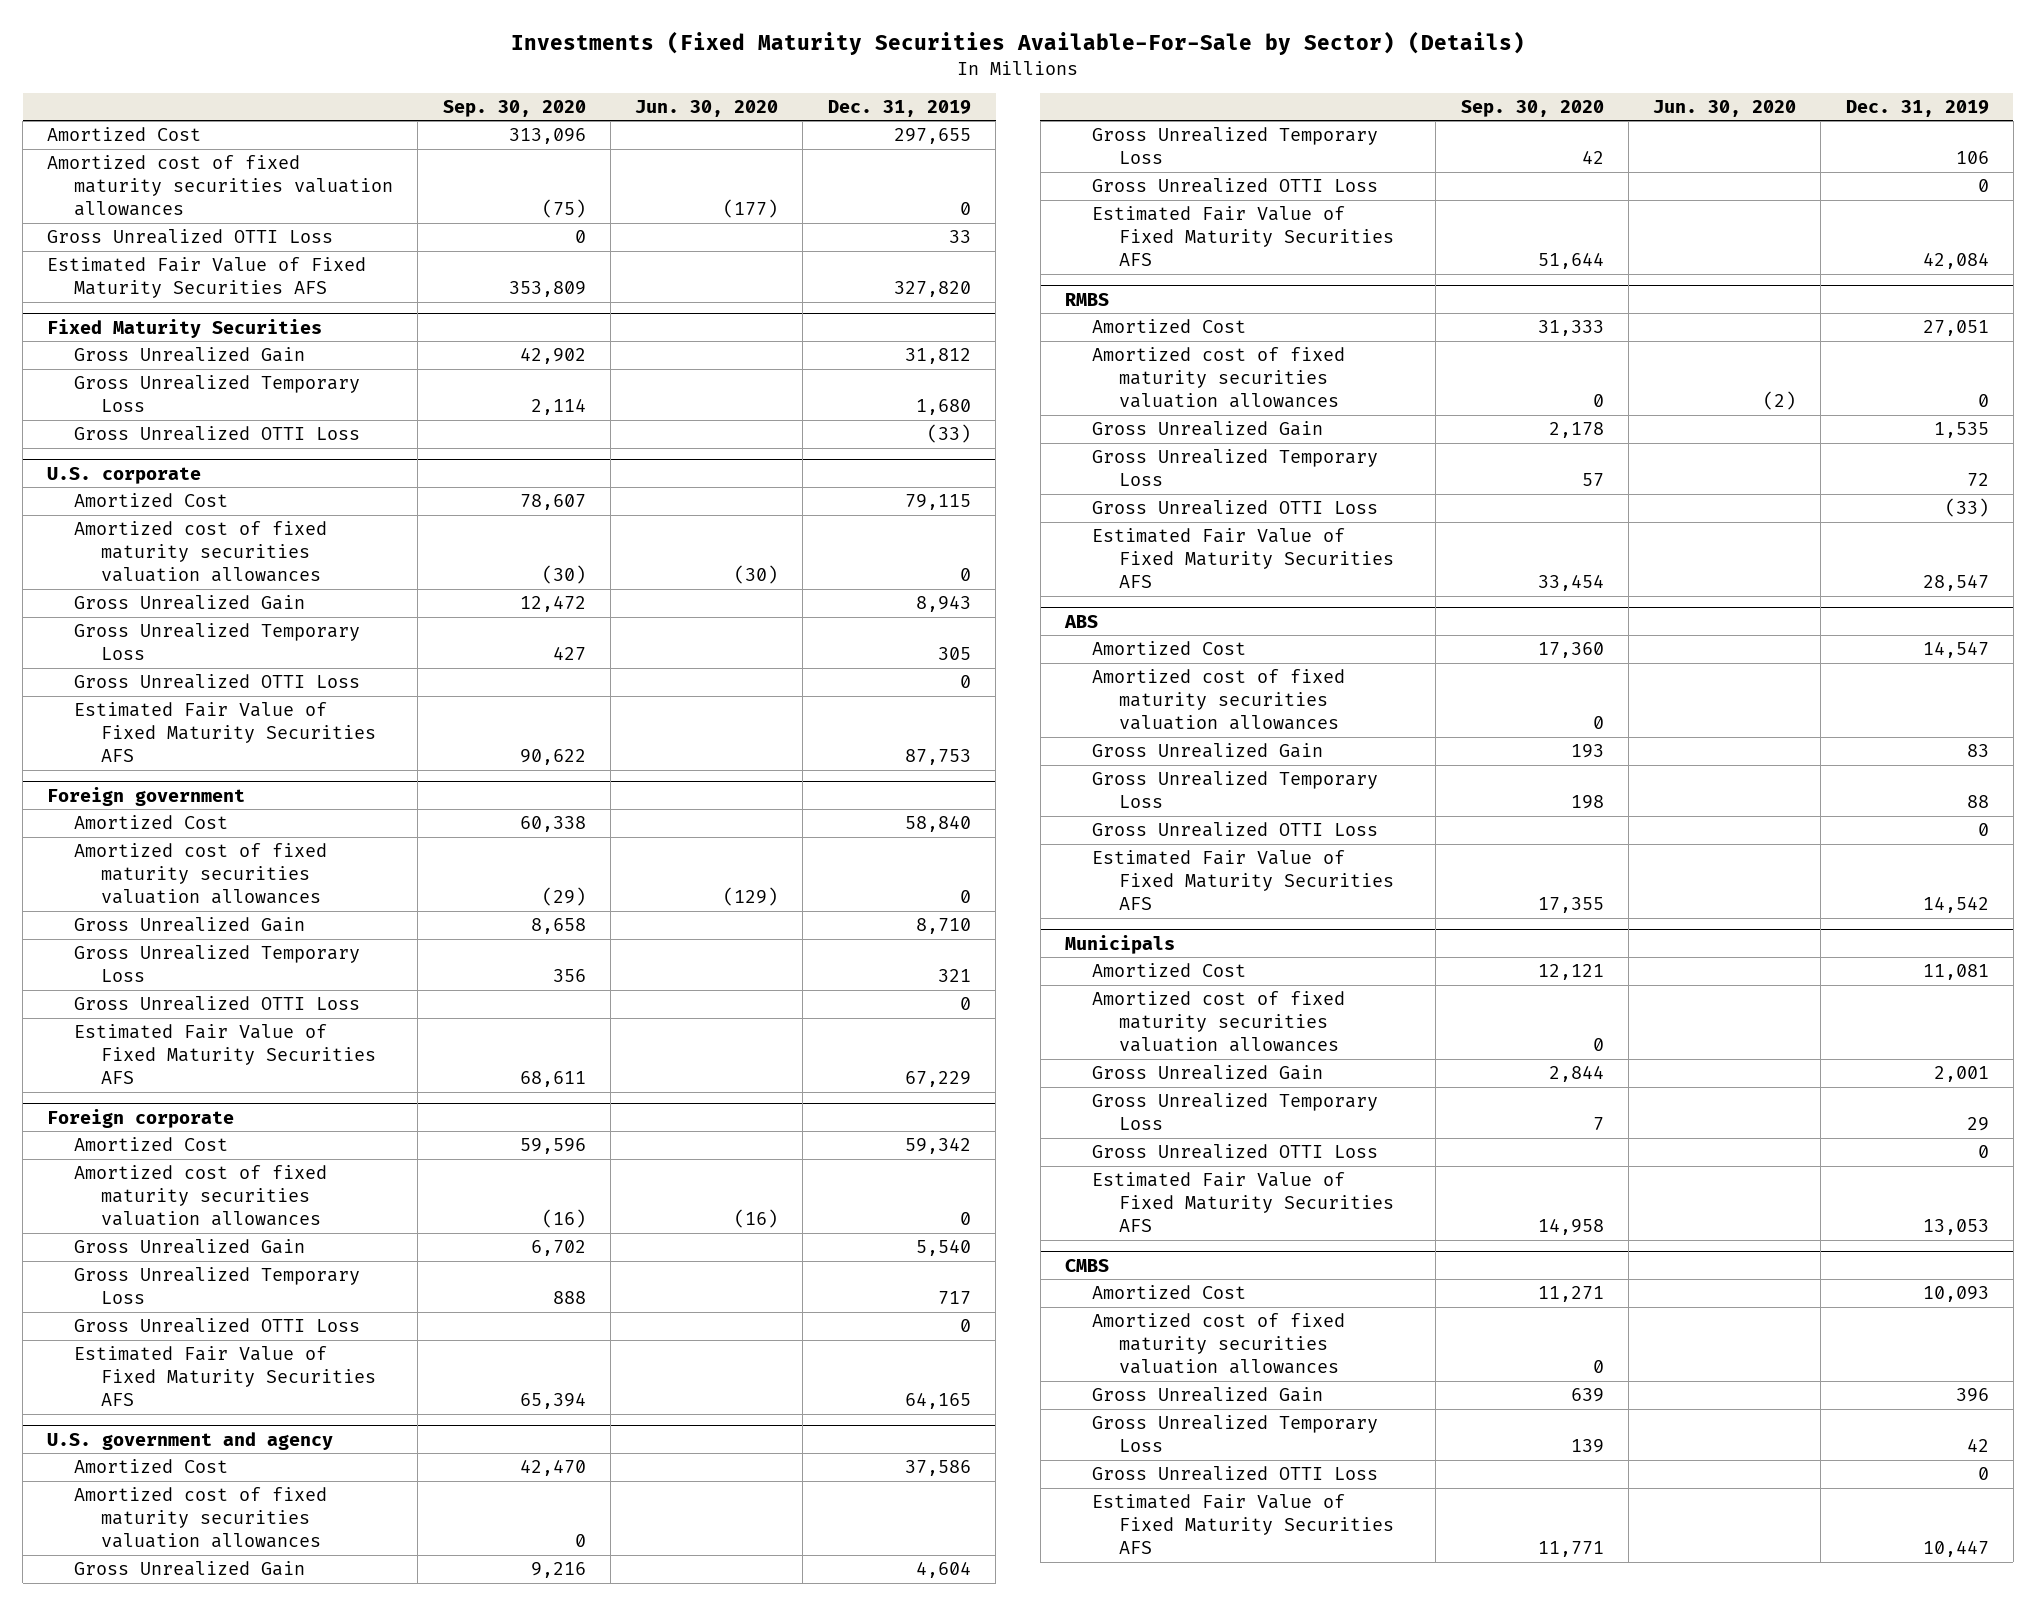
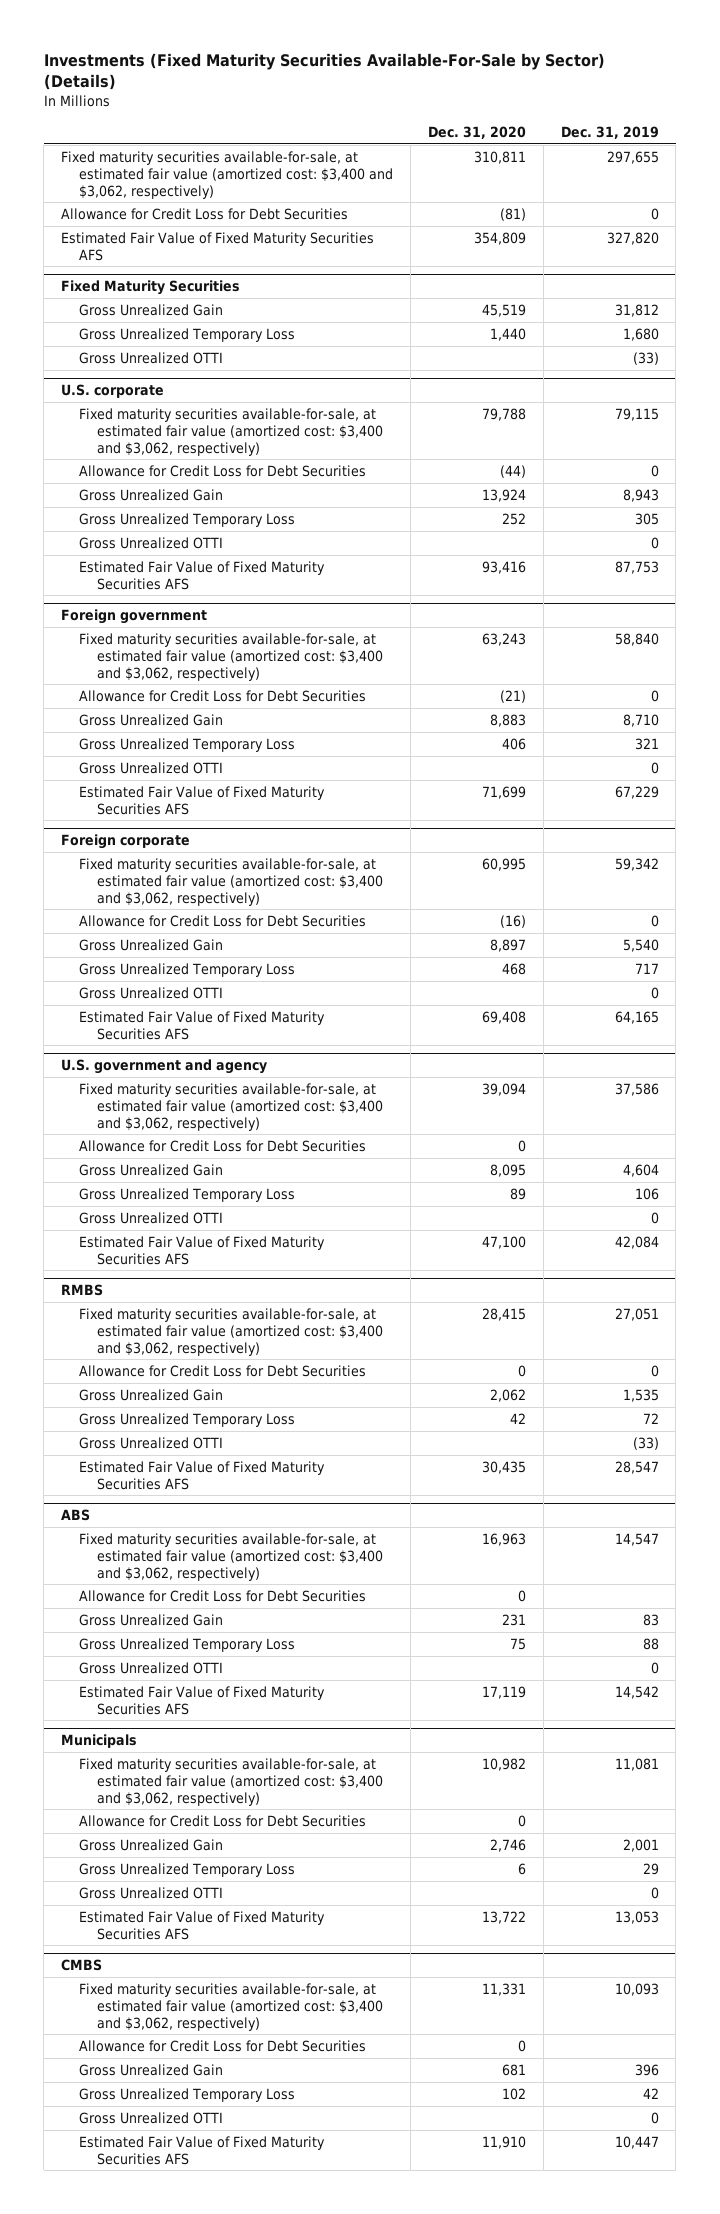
- | Sep. 30, 2020 | Jun. 30, 2020 | Dec. 31, 2019
+ | Dec. 31, 2020 | Dec. 31, 2019
- Amortized Cost | 313,096 | | 297,655
- Amortized cost of fixed maturity securities valuation allowances | (75) | (177) | 0
- Gross Unrealized OTTI Loss | 0 | | 33
+ Fixed maturity securities available-for-sale, at estimated fair value (amortized cost: $3,400 and $3,062, respectively) | 310,811 | 297,655
+ Allowance for Credit Loss for Debt Securities | (81) | 0
@ Fixed Maturity Securities
- Gross Unrealized OTTI Loss | | | (33)
+ Gross Unrealized OTTI | | (33)
@ U.S. corporate
- Amortized Cost | 78,607 | | 79,115
- Amortized cost of fixed maturity securities valuation allowances | (30) | (30) | 0
+ Fixed maturity securities available-for-sale, at estimated fair value (amortized cost: $3,400 and $3,062, respectively) | 79,788 | 79,115
+ Allowance for Credit Loss for Debt Securities | (44) | 0
- Gross Unrealized OTTI Loss | | | 0
+ Gross Unrealized OTTI | | 0
@ Foreign government
- Amortized Cost | 60,338 | | 58,840
- Amortized cost of fixed maturity securities valuation allowances | (29) | (129) | 0
+ Fixed maturity securities available-for-sale, at estimated fair value (amortized cost: $3,400 and $3,062, respectively) | 63,243 | 58,840
+ Allowance for Credit Loss for Debt Securities | (21) | 0
- Gross Unrealized OTTI Loss | | | 0
+ Gross Unrealized OTTI | | 0
@ Foreign corporate
- Amortized Cost | 59,596 | | 59,342
- Amortized cost of fixed maturity securities valuation allowances | (16) | (16) | 0
+ Fixed maturity securities available-for-sale, at estimated fair value (amortized cost: $3,400 and $3,062, respectively) | 60,995 | 59,342
+ Allowance for Credit Loss for Debt Securities | (16) | 0
- Gross Unrealized OTTI Loss | | | 0
+ Gross Unrealized OTTI | | 0
@ U.S. government and agency
- Amortized Cost | 42,470 | | 37,586
- Amortized cost of fixed maturity securities valuation allowances | 0 | |
+ Fixed maturity securities available-for-sale, at estimated fair value (amortized cost: $3,400 and $3,062, respectively) | 39,094 | 37,586
+ Allowance for Credit Loss for Debt Securities | 0 |
- Gross Unrealized OTTI Loss | | | 0
+ Gross Unrealized OTTI | | 0
@ RMBS
- Amortized Cost | 31,333 | | 27,051
- Amortized cost of fixed maturity securities valuation allowances | 0 | (2) | 0
+ Fixed maturity securities available-for-sale, at estimated fair value (amortized cost: $3,400 and $3,062, respectively) | 28,415 | 27,051
+ Allowance for Credit Loss for Debt Securities | 0 | 0
- Gross Unrealized OTTI Loss | | | (33)
+ Gross Unrealized OTTI | | (33)
@ ABS
- Amortized Cost | 17,360 | | 14,547
- Amortized cost of fixed maturity securities valuation allowances | 0 | |
+ Fixed maturity securities available-for-sale, at estimated fair value (amortized cost: $3,400 and $3,062, respectively) | 16,963 | 14,547
+ Allowance for Credit Loss for Debt Securities | 0 |
- Gross Unrealized OTTI Loss | | | 0
+ Gross Unrealized OTTI | | 0
@ Municipals
- Amortized Cost | 12,121 | | 11,081
- Amortized cost of fixed maturity securities valuation allowances | 0 | |
+ Fixed maturity securities available-for-sale, at estimated fair value (amortized cost: $3,400 and $3,062, respectively) | 10,982 | 11,081
+ Allowance for Credit Loss for Debt Securities | 0 |
- Gross Unrealized OTTI Loss | | | 0
+ Gross Unrealized OTTI | | 0
@ CMBS
- Amortized Cost | 11,271 | | 10,093
- Amortized cost of fixed maturity securities valuation allowances | 0 | |
+ Fixed maturity securities available-for-sale, at estimated fair value (amortized cost: $3,400 and $3,062, respectively) | 11,331 | 10,093
+ Allowance for Credit Loss for Debt Securities | 0 |
- Gross Unrealized OTTI Loss | | | 0
+ Gross Unrealized OTTI | | 0

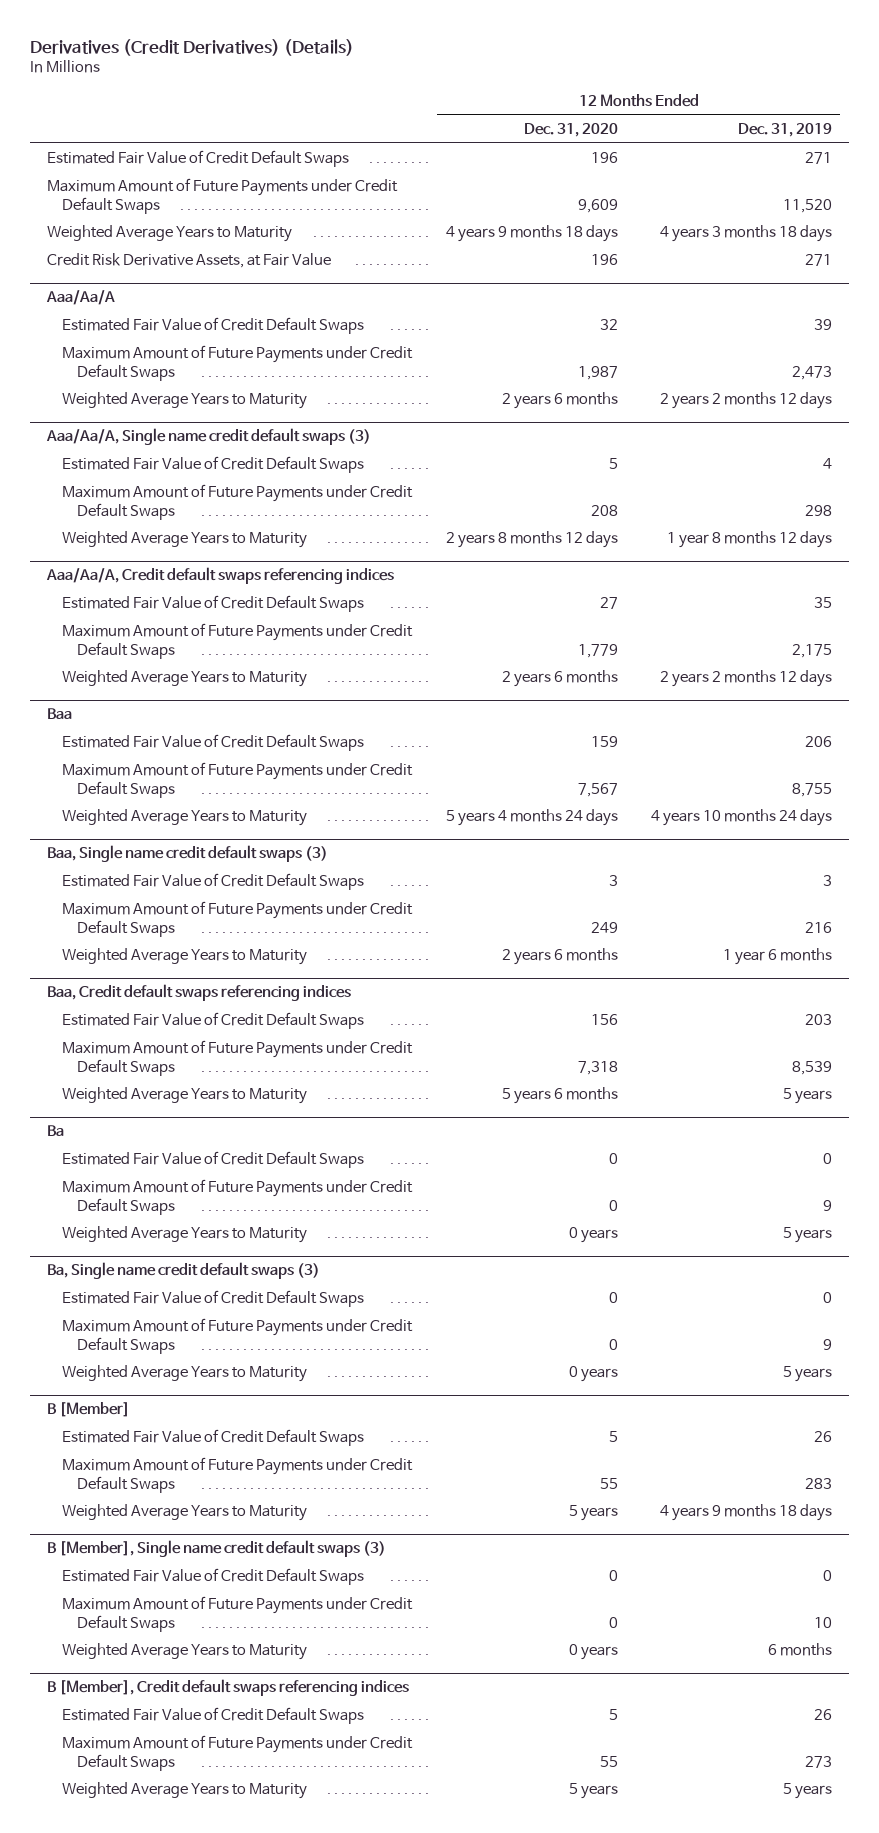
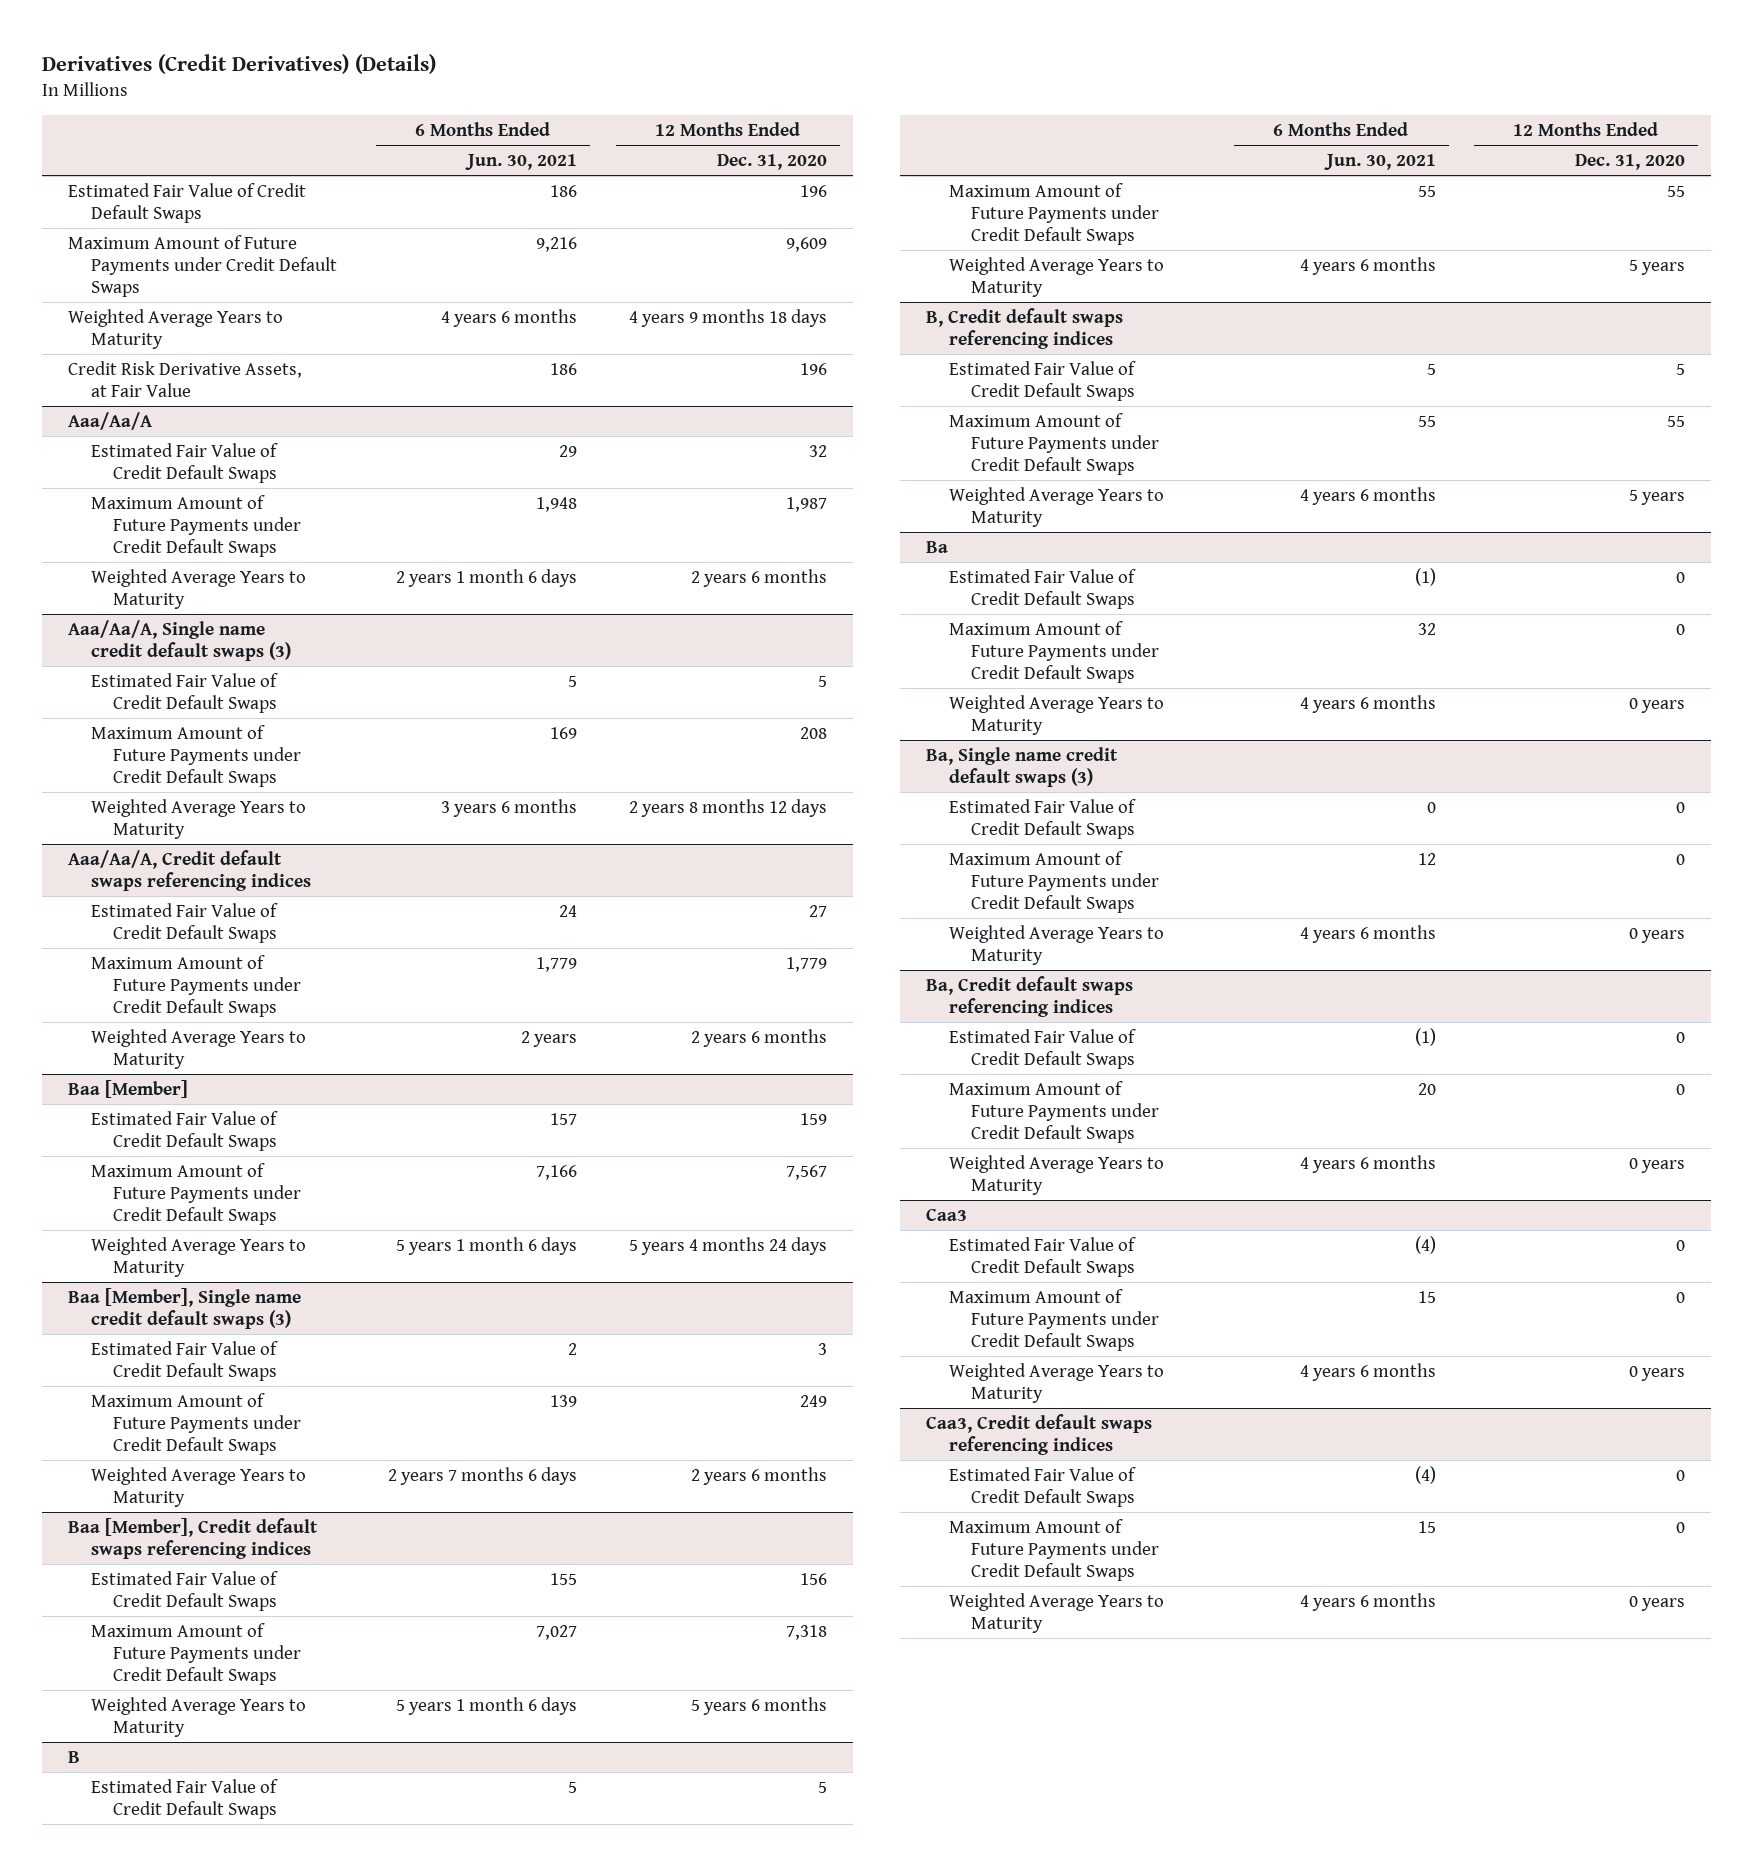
- | 12 Months Ended Dec. 31, 2020 | 12 Months Ended Dec. 31, 2019
+ | 6 Months Ended Jun. 30, 2021 | 12 Months Ended Dec. 31, 2020
- Baa
+ Baa [Member]
- Baa, Single name credit default swaps (3)
+ Baa [Member], Single name credit default swaps (3)
- Baa, Credit default swaps referencing indices
+ Baa [Member], Credit default swaps referencing indices
+ B
+ Estimated Fair Value of Credit Default Swaps | 5 | 5
+ Maximum Amount of Future Payments under Credit Default Swaps | 55 | 55
+ Weighted Average Years to Maturity | 4 years 6 months | 5 years
+ B, Credit default swaps referencing indices
+ Estimated Fair Value of Credit Default Swaps | 5 | 5
+ Maximum Amount of Future Payments under Credit Default Swaps | 55 | 55
+ Weighted Average Years to Maturity | 4 years 6 months | 5 years
- B [Member]
- Estimated Fair Value of Credit Default Swaps | 5 | 26
- Maximum Amount of Future Payments under Credit Default Swaps | 55 | 283
- Weighted Average Years to Maturity | 5 years | 4 years 9 months 18 days
- B [Member], Single name credit default swaps (3)
+ Ba, Credit default swaps referencing indices
- B [Member], Credit default swaps referencing indices
- Estimated Fair Value of Credit Default Swaps | 5 | 26
- Maximum Amount of Future Payments under Credit Default Swaps | 55 | 273
- Weighted Average Years to Maturity | 5 years | 5 years
+ Caa3
+ Estimated Fair Value of Credit Default Swaps | (4) | 0
+ Maximum Amount of Future Payments under Credit Default Swaps | 15 | 0
+ Weighted Average Years to Maturity | 4 years 6 months | 0 years
+ Caa3, Credit default swaps referencing indices
+ Estimated Fair Value of Credit Default Swaps | (4) | 0
+ Maximum Amount of Future Payments under Credit Default Swaps | 15 | 0
+ Weighted Average Years to Maturity | 4 years 6 months | 0 years

